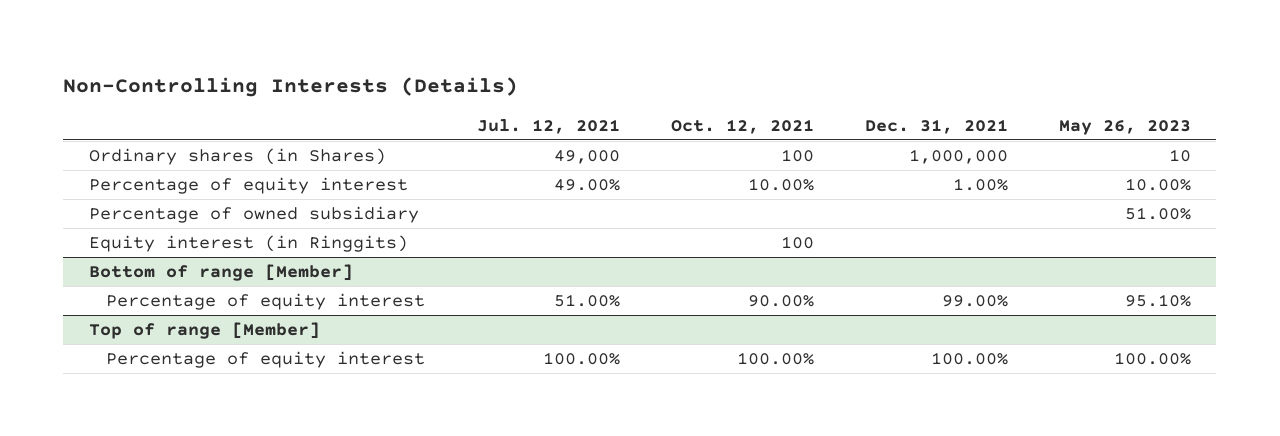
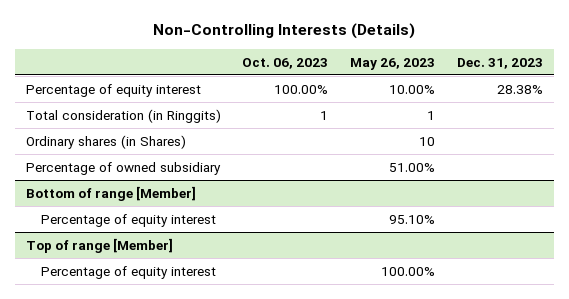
- | Jul. 12, 2021 | Oct. 12, 2021 | Dec. 31, 2021 | May 26, 2023
+ | Oct. 06, 2023 | May 26, 2023 | Dec. 31, 2023
+ Total consideration (in Ringgits) | 1 | 1 |
moved down: Ordinary shares (in Shares) | | 10 |
- Equity interest (in Ringgits) | | 100 | |

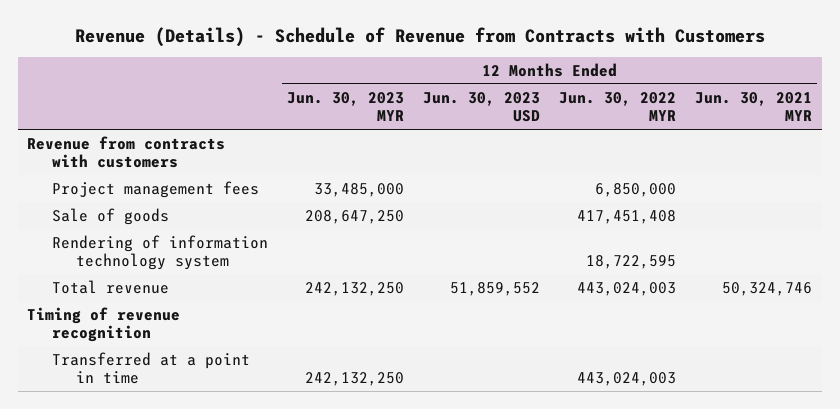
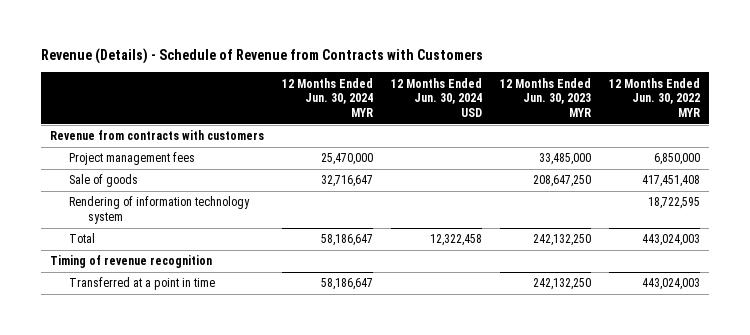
- | 12 Months Ended Jun. 30, 2023 MYR | 12 Months Ended Jun. 30, 2023 USD | 12 Months Ended Jun. 30, 2022 MYR | 12 Months Ended Jun. 30, 2021 MYR
+ | 12 Months Ended Jun. 30, 2024 MYR | 12 Months Ended Jun. 30, 2024 USD | 12 Months Ended Jun. 30, 2023 MYR | 12 Months Ended Jun. 30, 2022 MYR
- Total revenue | 242,132,250 | 51,859,552 | 443,024,003 | 50,324,746
+ Total | 58,186,647 | 12,322,458 | 242,132,250 | 443,024,003

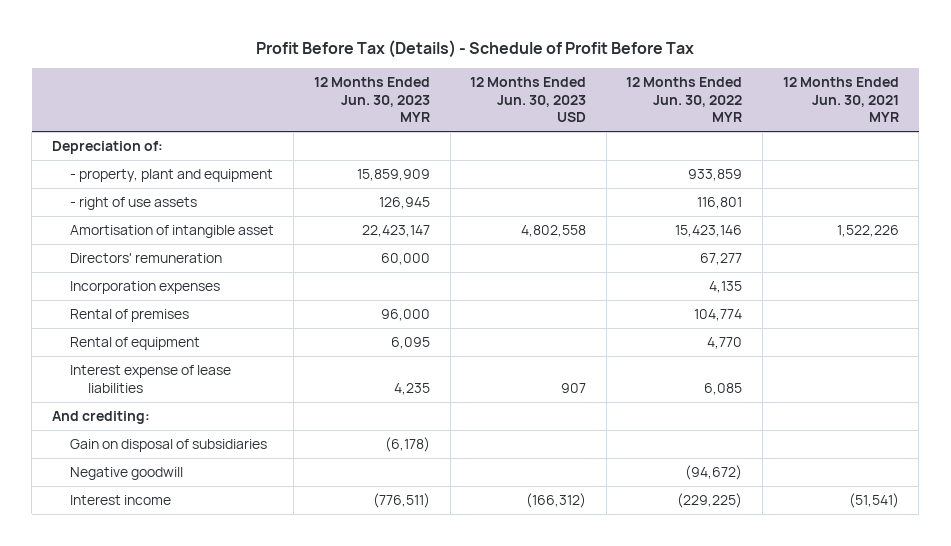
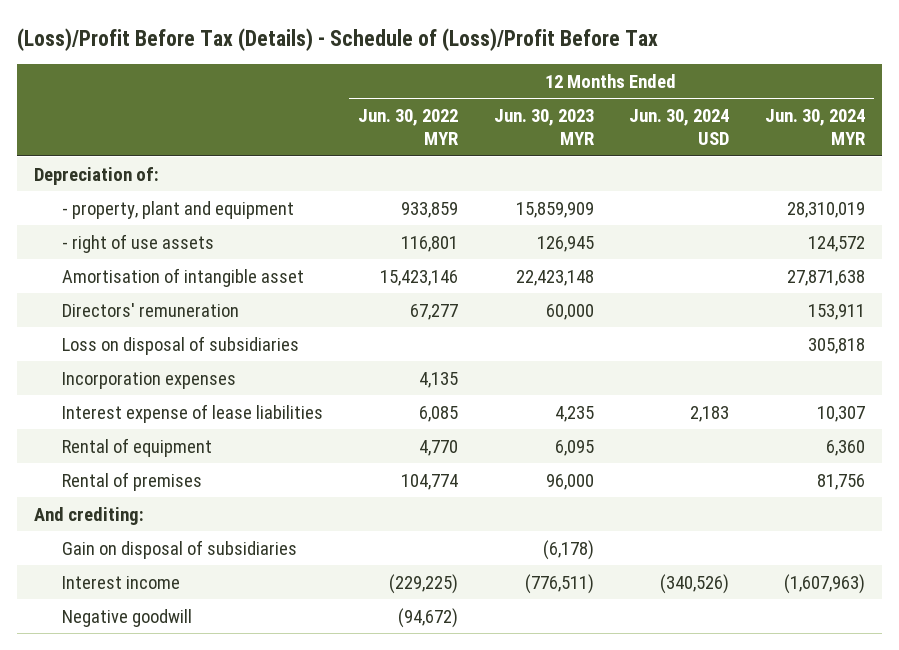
- Profit Before Tax (Details) - Schedule of Profit Before Tax
+ (Loss)/Profit Before Tax (Details) - Schedule of (Loss)/Profit Before Tax
- | 12 Months Ended Jun. 30, 2023 MYR | 12 Months Ended Jun. 30, 2023 USD | 12 Months Ended Jun. 30, 2022 MYR | 12 Months Ended Jun. 30, 2021 MYR
+ | 12 Months Ended Jun. 30, 2022 MYR | 12 Months Ended Jun. 30, 2023 MYR | 12 Months Ended Jun. 30, 2024 USD | 12 Months Ended Jun. 30, 2024 MYR
- Amortisation of intangible asset | 22,423,147 | 4,802,558 | 15,423,146 | 1,522,226
+ Amortisation of intangible asset | 15,423,146 | 22,423,148 | | 27,871,638
+ Loss on disposal of subsidiaries | | | | 305,818
moved down: Rental of equipment | 4,770 | 6,095 | | 6,360
moved down: Rental of premises | 104,774 | 96,000 | | 81,756
moved down: Negative goodwill | (94,672) | | |

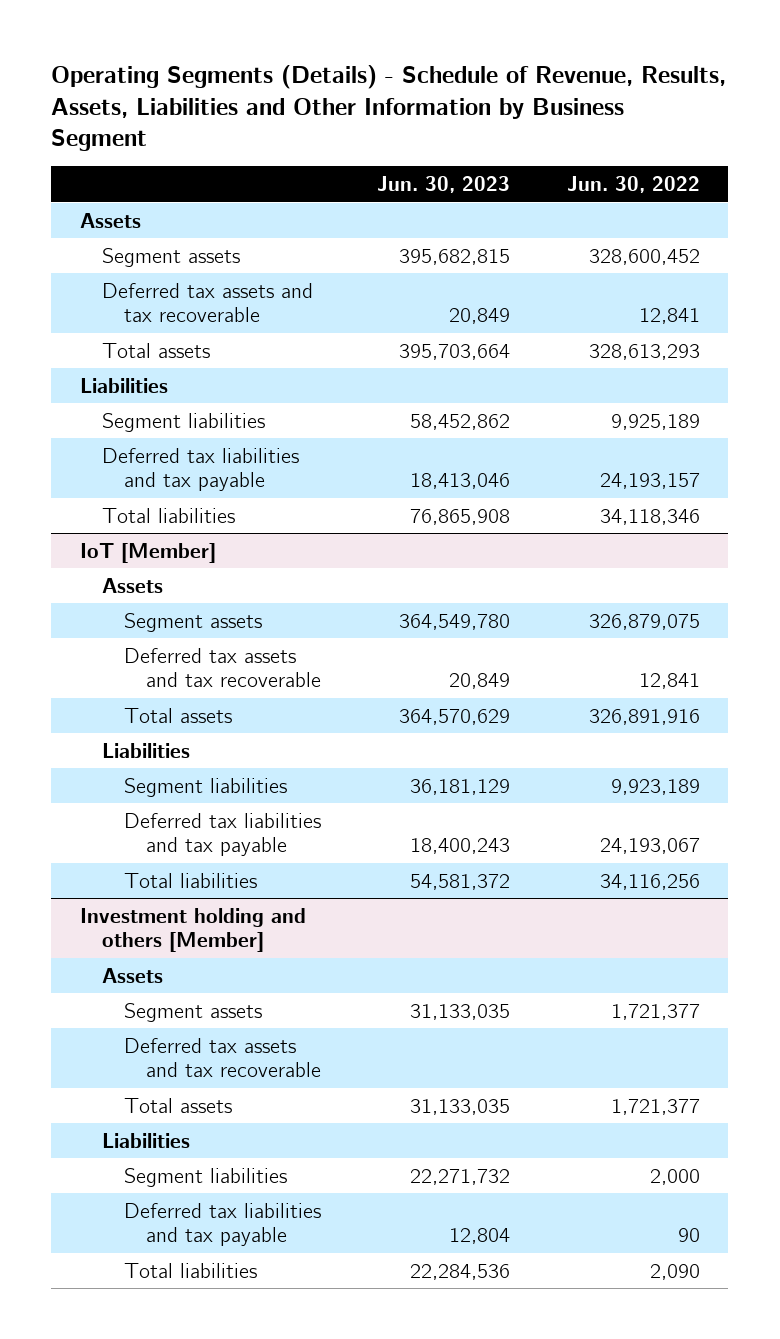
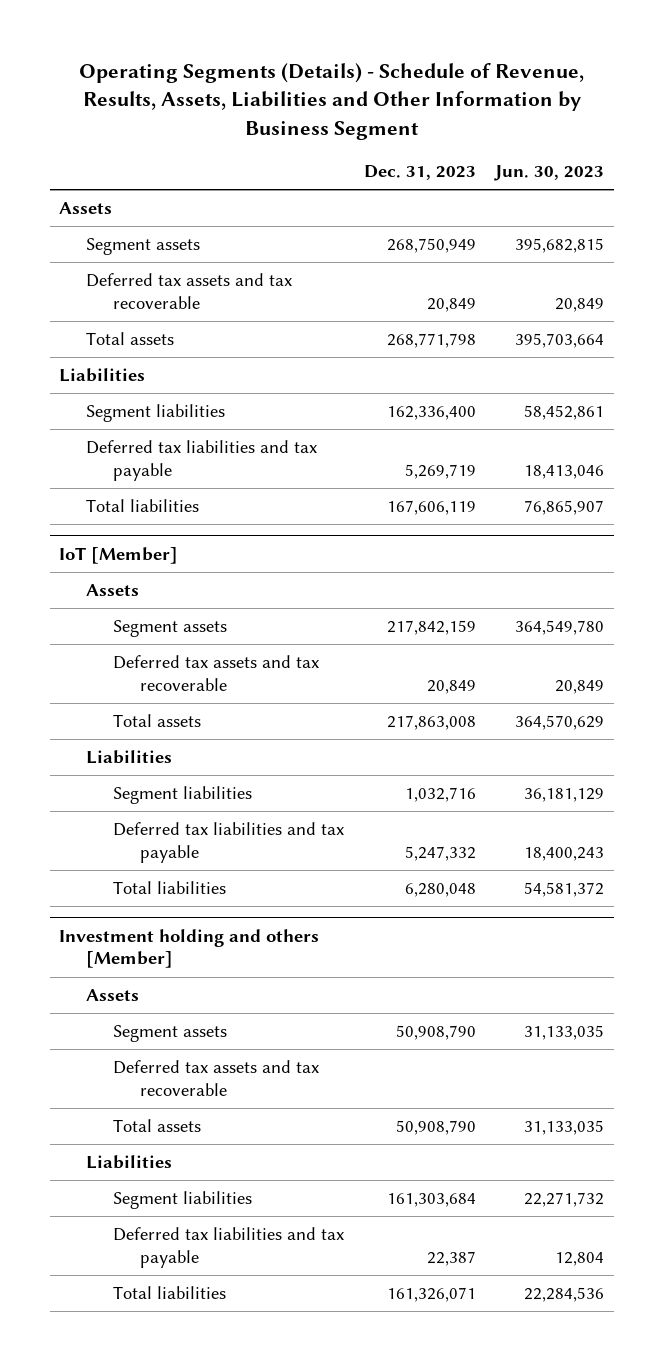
- | Jun. 30, 2023 | Jun. 30, 2022
+ | Dec. 31, 2023 | Jun. 30, 2023
- Segment liabilities | 58,452,862 | 9,925,189
+ Segment liabilities | 162,336,400 | 58,452,861
- Total liabilities | 76,865,908 | 34,118,346
+ Total liabilities | 167,606,119 | 76,865,907

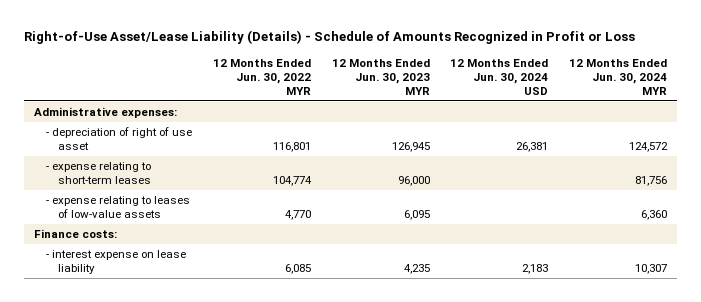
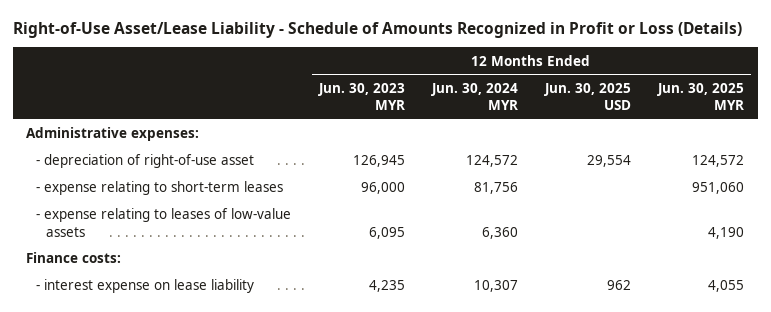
- Right-of-Use Asset/Lease Liability (Details) - Schedule of Amounts Recognized in Profit or Loss
+ Right-of-Use Asset/Lease Liability - Schedule of Amounts Recognized in Profit or Loss (Details)
- | 12 Months Ended Jun. 30, 2022 MYR | 12 Months Ended Jun. 30, 2023 MYR | 12 Months Ended Jun. 30, 2024 USD | 12 Months Ended Jun. 30, 2024 MYR
+ | 12 Months Ended Jun. 30, 2023 MYR | 12 Months Ended Jun. 30, 2024 MYR | 12 Months Ended Jun. 30, 2025 USD | 12 Months Ended Jun. 30, 2025 MYR
- - depreciation of right of use asset | 116,801 | 126,945 | 26,381 | 124,572
+ - depreciation of right-of-use asset | 126,945 | 124,572 | 29,554 | 124,572

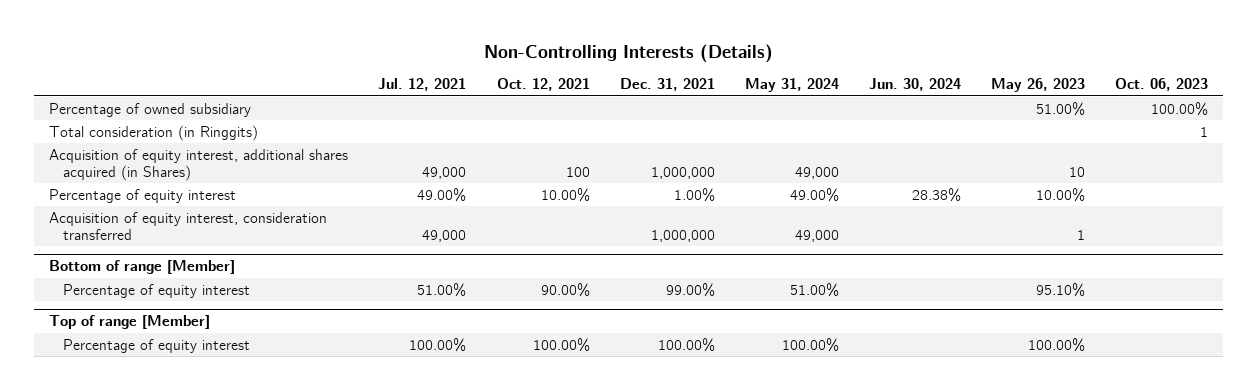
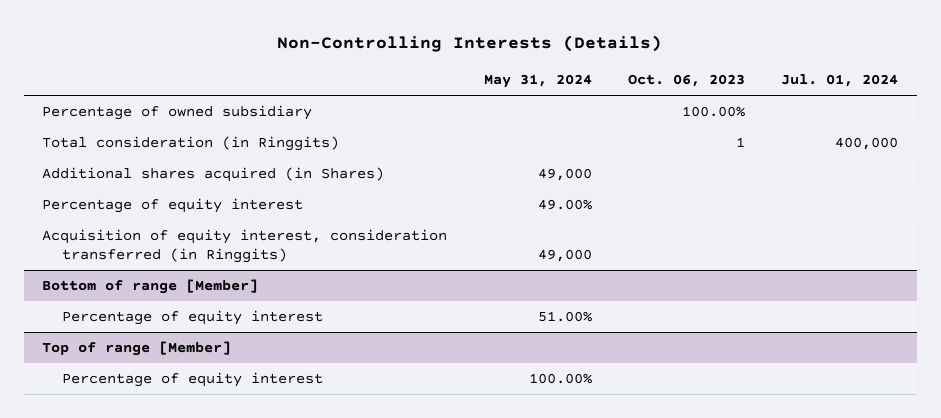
- | Jul. 12, 2021 | Oct. 12, 2021 | Dec. 31, 2021 | May 31, 2024 | Jun. 30, 2024 | May 26, 2023 | Oct. 06, 2023
+ | May 31, 2024 | Oct. 06, 2023 | Jul. 01, 2024
- Acquisition of equity interest, additional shares acquired (in Shares) | 49,000 | 100 | 1,000,000 | 49,000 | | 10 |
+ Additional shares acquired (in Shares) | 49,000 | |
- Acquisition of equity interest, consideration transferred | 49,000 | | 1,000,000 | 49,000 | | 1 |
+ Acquisition of equity interest, consideration transferred (in Ringgits) | 49,000 | |

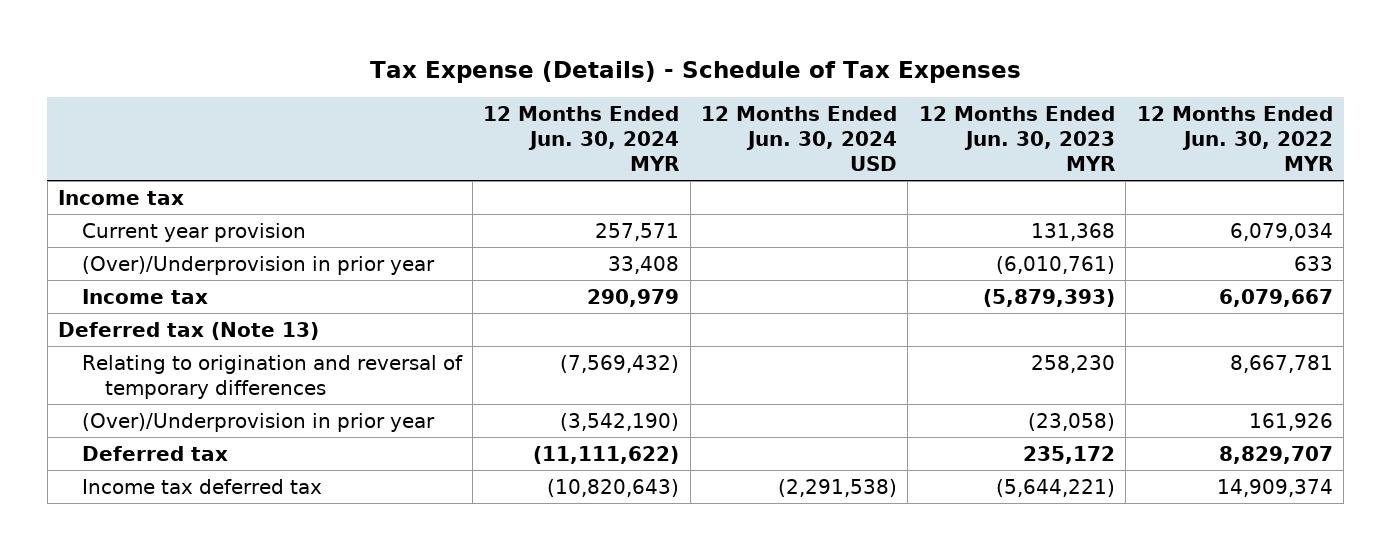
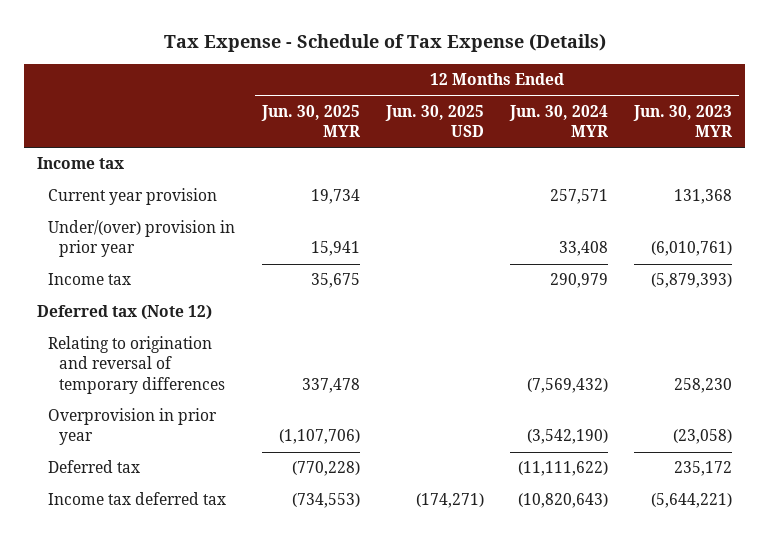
- Tax Expense (Details) - Schedule of Tax Expenses
+ Tax Expense - Schedule of Tax Expense (Details)
- | 12 Months Ended Jun. 30, 2024 MYR | 12 Months Ended Jun. 30, 2024 USD | 12 Months Ended Jun. 30, 2023 MYR | 12 Months Ended Jun. 30, 2022 MYR
+ | 12 Months Ended Jun. 30, 2025 MYR | 12 Months Ended Jun. 30, 2025 USD | 12 Months Ended Jun. 30, 2024 MYR | 12 Months Ended Jun. 30, 2023 MYR
- (Over)/Underprovision in prior year | 33,408 | | (6,010,761) | 633
+ Under/(over) provision in prior year | 15,941 | | 33,408 | (6,010,761)
- Deferred tax (Note 13)
+ Deferred tax (Note 12)
- (Over)/Underprovision in prior year | (3,542,190) | | (23,058) | 161,926
+ Overprovision in prior year | (1,107,706) | | (3,542,190) | (23,058)

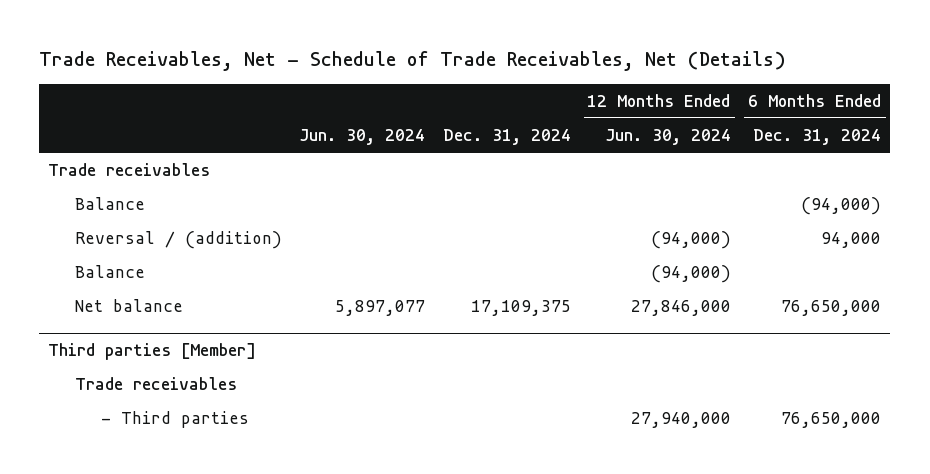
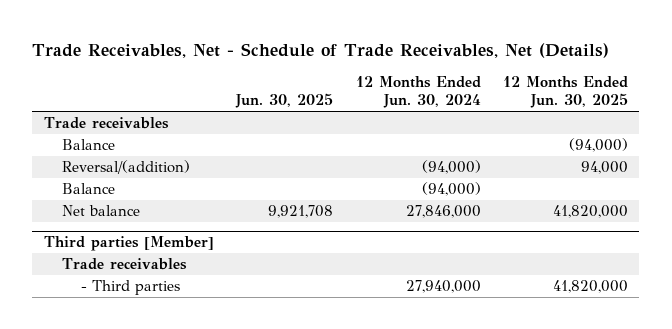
- | Jun. 30, 2024 | Dec. 31, 2024 | 12 Months Ended Jun. 30, 2024 | 6 Months Ended Dec. 31, 2024
+ | Jun. 30, 2025 | 12 Months Ended Jun. 30, 2024 | 12 Months Ended Jun. 30, 2025
- Reversal / (addition) | | | (94,000) | 94,000
+ Reversal/(addition) | | (94,000) | 94,000

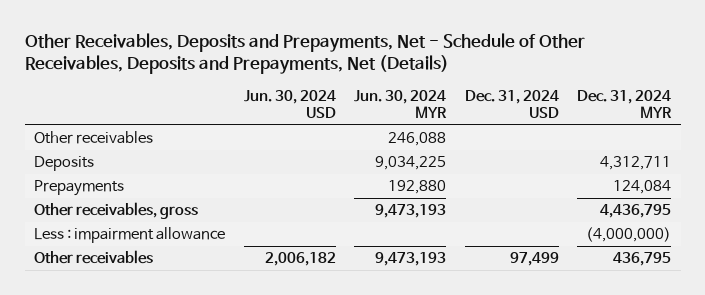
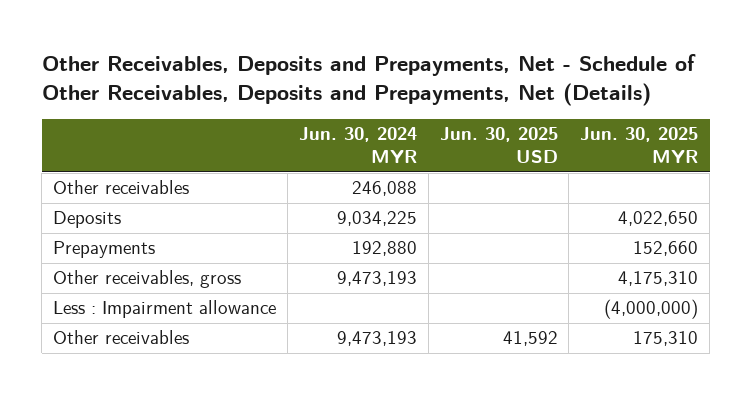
- | Jun. 30, 2024 USD | Jun. 30, 2024 MYR | Dec. 31, 2024 USD | Dec. 31, 2024 MYR
+ | Jun. 30, 2024 MYR | Jun. 30, 2025 USD | Jun. 30, 2025 MYR
- Less : impairment allowance | | | | (4,000,000)
+ Less : Impairment allowance | | | (4,000,000)

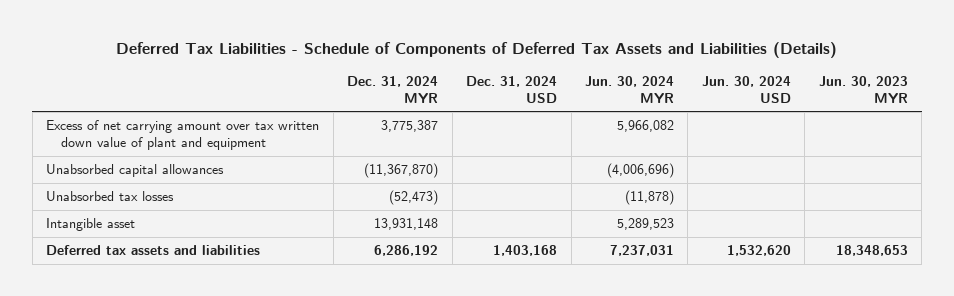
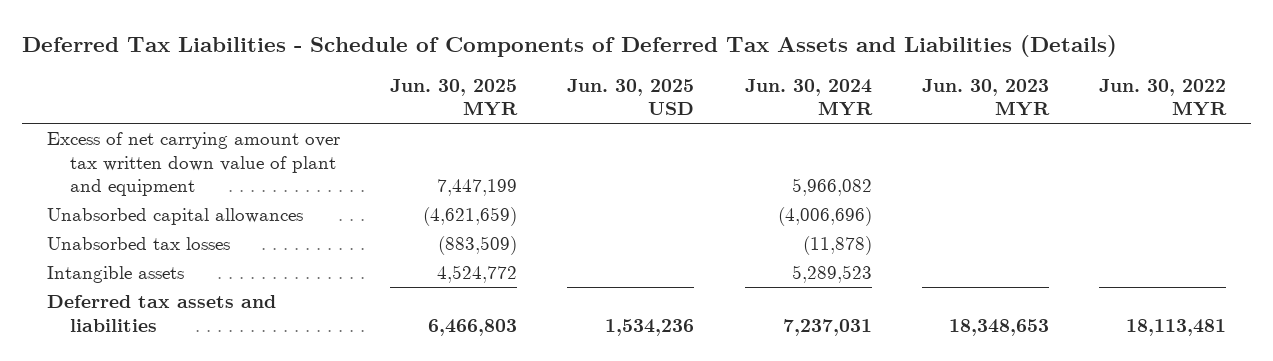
- | Dec. 31, 2024 MYR | Dec. 31, 2024 USD | Jun. 30, 2024 MYR | Jun. 30, 2024 USD | Jun. 30, 2023 MYR
+ | Jun. 30, 2025 MYR | Jun. 30, 2025 USD | Jun. 30, 2024 MYR | Jun. 30, 2023 MYR | Jun. 30, 2022 MYR
- Intangible asset | 13,931,148 | | 5,289,523 | |
+ Intangible assets | 4,524,772 | | 5,289,523 | |

